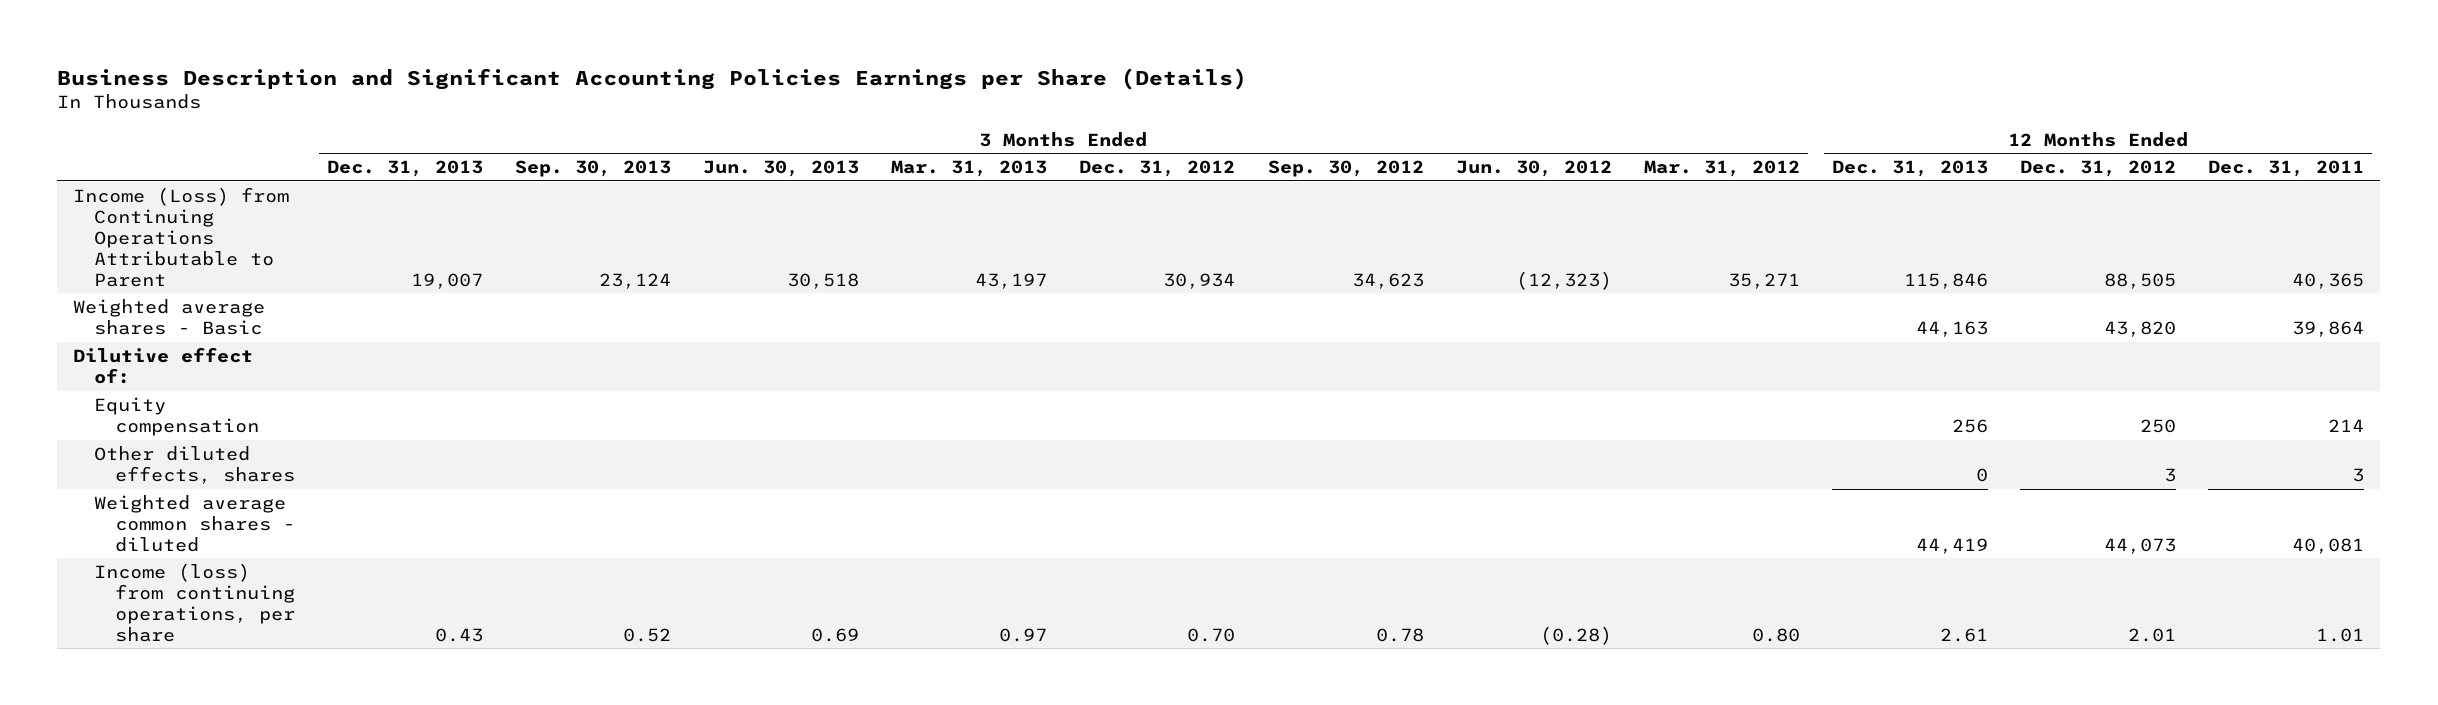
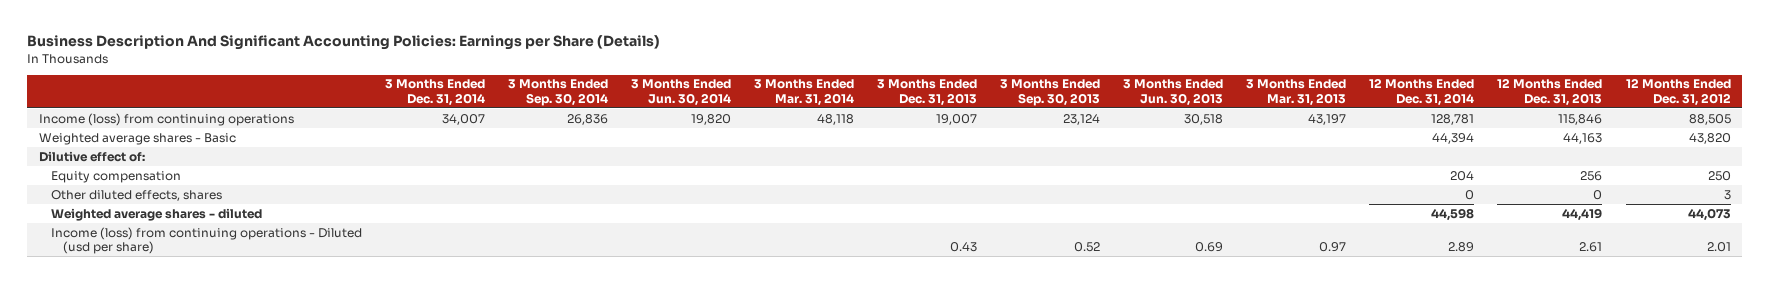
- Business Description and Significant Accounting Policies Earnings per Share (Details)
+ Business Description And Significant Accounting Policies: Earnings per Share (Details)
- | 3 Months Ended Dec. 31, 2013 | 3 Months Ended Sep. 30, 2013 | 3 Months Ended Jun. 30, 2013 | 3 Months Ended Mar. 31, 2013 | 3 Months Ended Dec. 31, 2012 | 3 Months Ended Sep. 30, 2012 | 3 Months Ended Jun. 30, 2012 | 3 Months Ended Mar. 31, 2012 | 12 Months Ended Dec. 31, 2013 | 12 Months Ended Dec. 31, 2012 | 12 Months Ended Dec. 31, 2011
+ | 3 Months Ended Dec. 31, 2014 | 3 Months Ended Sep. 30, 2014 | 3 Months Ended Jun. 30, 2014 | 3 Months Ended Mar. 31, 2014 | 3 Months Ended Dec. 31, 2013 | 3 Months Ended Sep. 30, 2013 | 3 Months Ended Jun. 30, 2013 | 3 Months Ended Mar. 31, 2013 | 12 Months Ended Dec. 31, 2014 | 12 Months Ended Dec. 31, 2013 | 12 Months Ended Dec. 31, 2012
- Income (Loss) from Continuing Operations Attributable to Parent | 19,007 | 23,124 | 30,518 | 43,197 | 30,934 | 34,623 | (12,323) | 35,271 | 115,846 | 88,505 | 40,365
+ Income (loss) from continuing operations | 34,007 | 26,836 | 19,820 | 48,118 | 19,007 | 23,124 | 30,518 | 43,197 | 128,781 | 115,846 | 88,505
- Weighted average common shares - diluted | | | | | | | | | 44,419 | 44,073 | 40,081
- Income (loss) from continuing operations, per share | 0.43 | 0.52 | 0.69 | 0.97 | 0.70 | 0.78 | (0.28) | 0.80 | 2.61 | 2.01 | 1.01
+ Weighted average shares - diluted | | | | | | | | | 44,598 | 44,419 | 44,073
+ Income (loss) from continuing operations - Diluted (usd per share) | | | | | 0.43 | 0.52 | 0.69 | 0.97 | 2.89 | 2.61 | 2.01

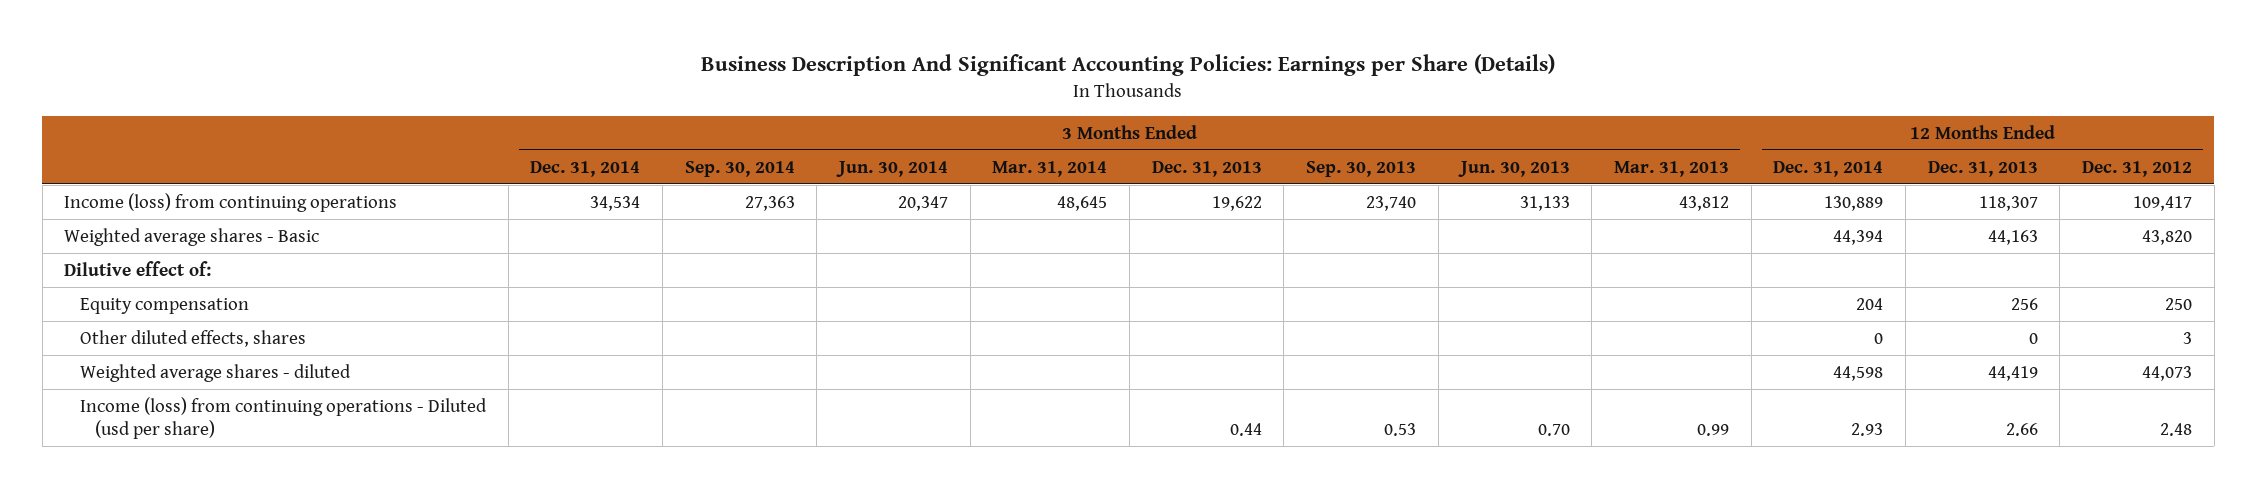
- Income (loss) from continuing operations | 34,007 | 26,836 | 19,820 | 48,118 | 19,007 | 23,124 | 30,518 | 43,197 | 128,781 | 115,846 | 88,505
+ Income (loss) from continuing operations | 34,534 | 27,363 | 20,347 | 48,645 | 19,622 | 23,740 | 31,133 | 43,812 | 130,889 | 118,307 | 109,417
- Income (loss) from continuing operations - Diluted (usd per share) | | | | | 0.43 | 0.52 | 0.69 | 0.97 | 2.89 | 2.61 | 2.01
+ Income (loss) from continuing operations - Diluted (usd per share) | | | | | 0.44 | 0.53 | 0.70 | 0.99 | 2.93 | 2.66 | 2.48

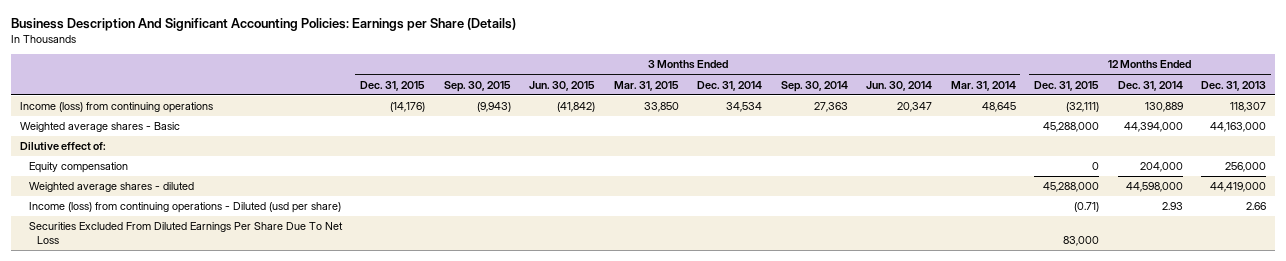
- | 3 Months Ended Dec. 31, 2014 | 3 Months Ended Sep. 30, 2014 | 3 Months Ended Jun. 30, 2014 | 3 Months Ended Mar. 31, 2014 | 3 Months Ended Dec. 31, 2013 | 3 Months Ended Sep. 30, 2013 | 3 Months Ended Jun. 30, 2013 | 3 Months Ended Mar. 31, 2013 | 12 Months Ended Dec. 31, 2014 | 12 Months Ended Dec. 31, 2013 | 12 Months Ended Dec. 31, 2012
+ | 3 Months Ended Dec. 31, 2015 | 3 Months Ended Sep. 30, 2015 | 3 Months Ended Jun. 30, 2015 | 3 Months Ended Mar. 31, 2015 | 3 Months Ended Dec. 31, 2014 | 3 Months Ended Sep. 30, 2014 | 3 Months Ended Jun. 30, 2014 | 3 Months Ended Mar. 31, 2014 | 12 Months Ended Dec. 31, 2015 | 12 Months Ended Dec. 31, 2014 | 12 Months Ended Dec. 31, 2013
- Weighted average shares - Basic | | | | | | | | | 44,394 | 44,163 | 43,820
+ Weighted average shares - Basic | | | | | | | | | 45,288,000 | 44,394,000 | 44,163,000
- Equity compensation | | | | | | | | | 204 | 256 | 250
- Other diluted effects, shares | | | | | | | | | 0 | 0 | 3
- Weighted average shares - diluted | | | | | | | | | 44,598 | 44,419 | 44,073
+ Equity compensation | | | | | | | | | 0 | 204,000 | 256,000
+ Weighted average shares - diluted | | | | | | | | | 45,288,000 | 44,598,000 | 44,419,000
+ Securities Excluded From Diluted Earnings Per Share Due To Net Loss | | | | | | | | | 83,000 | |

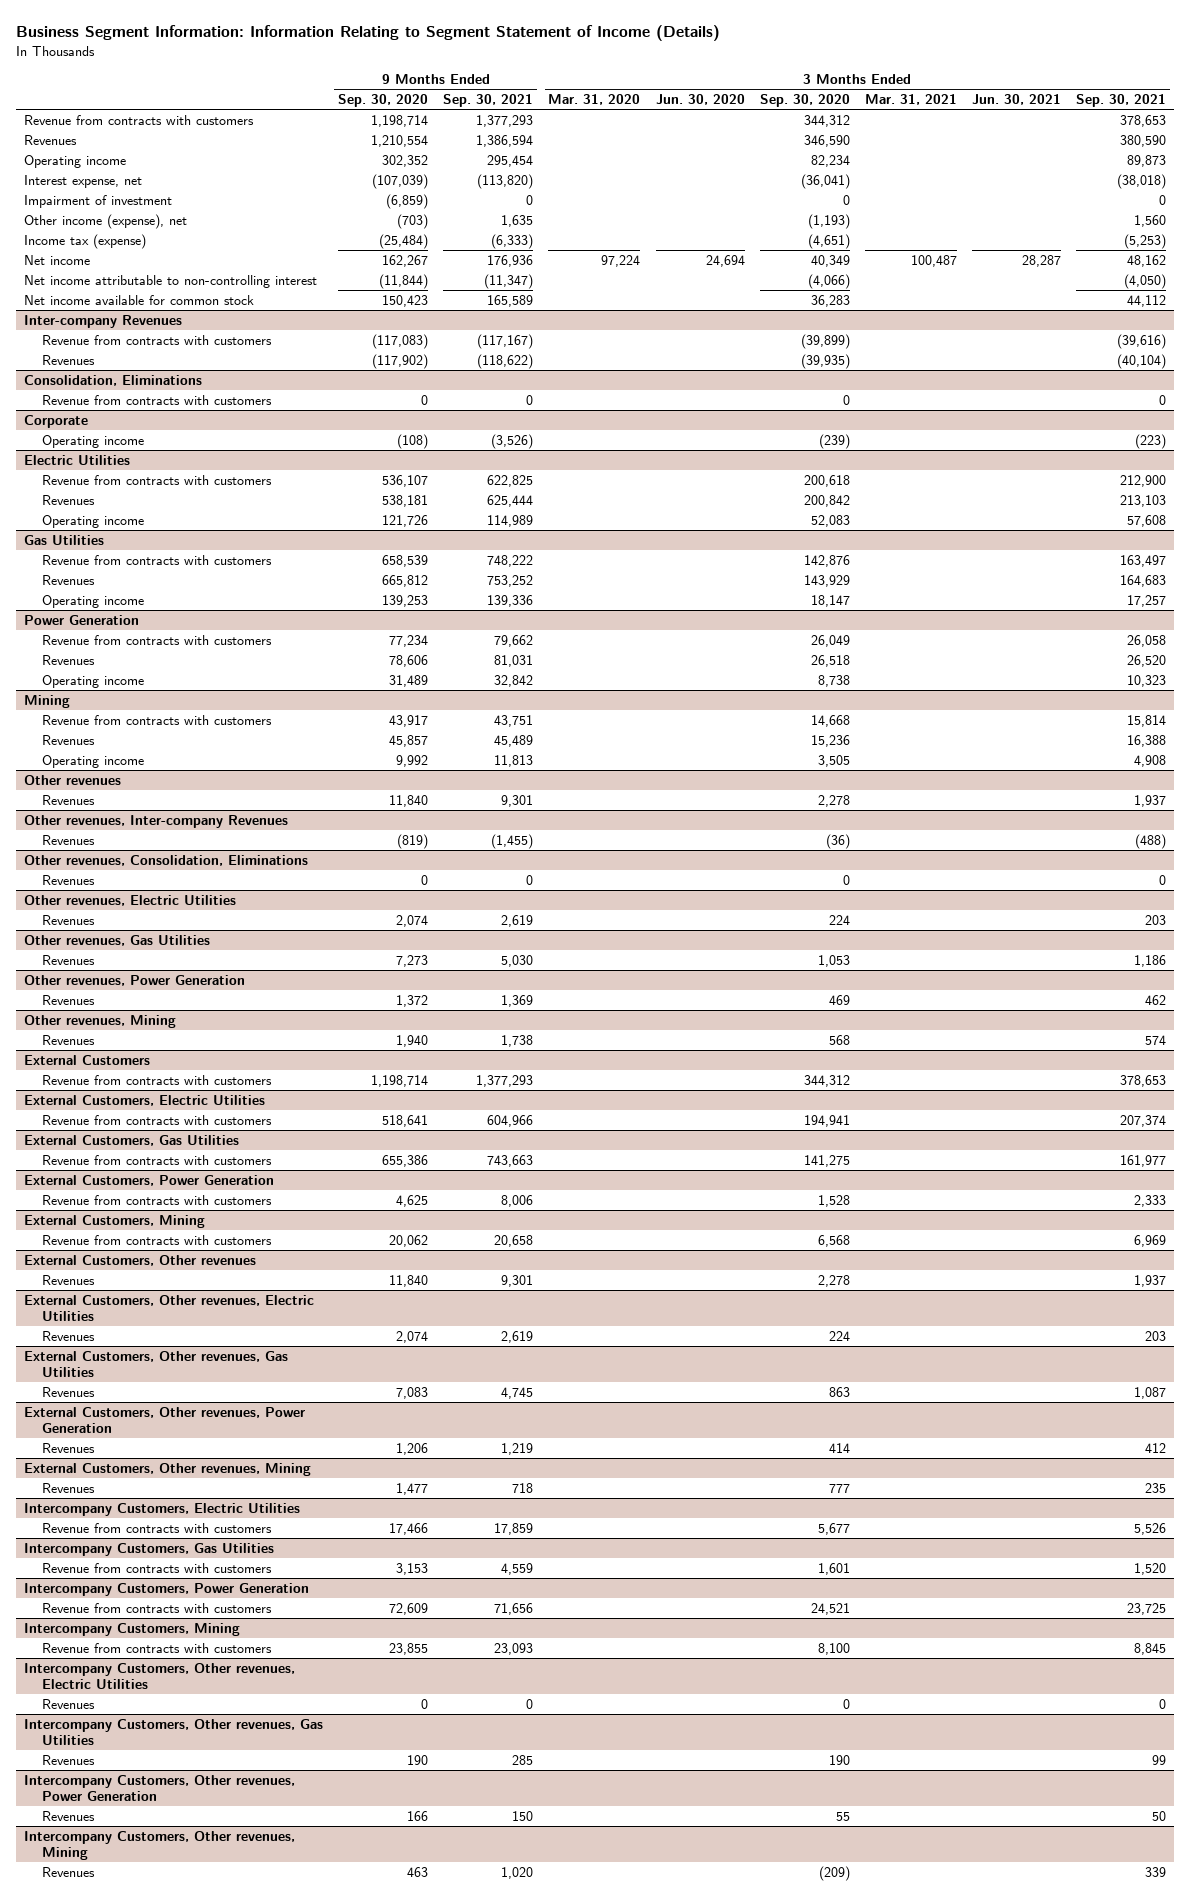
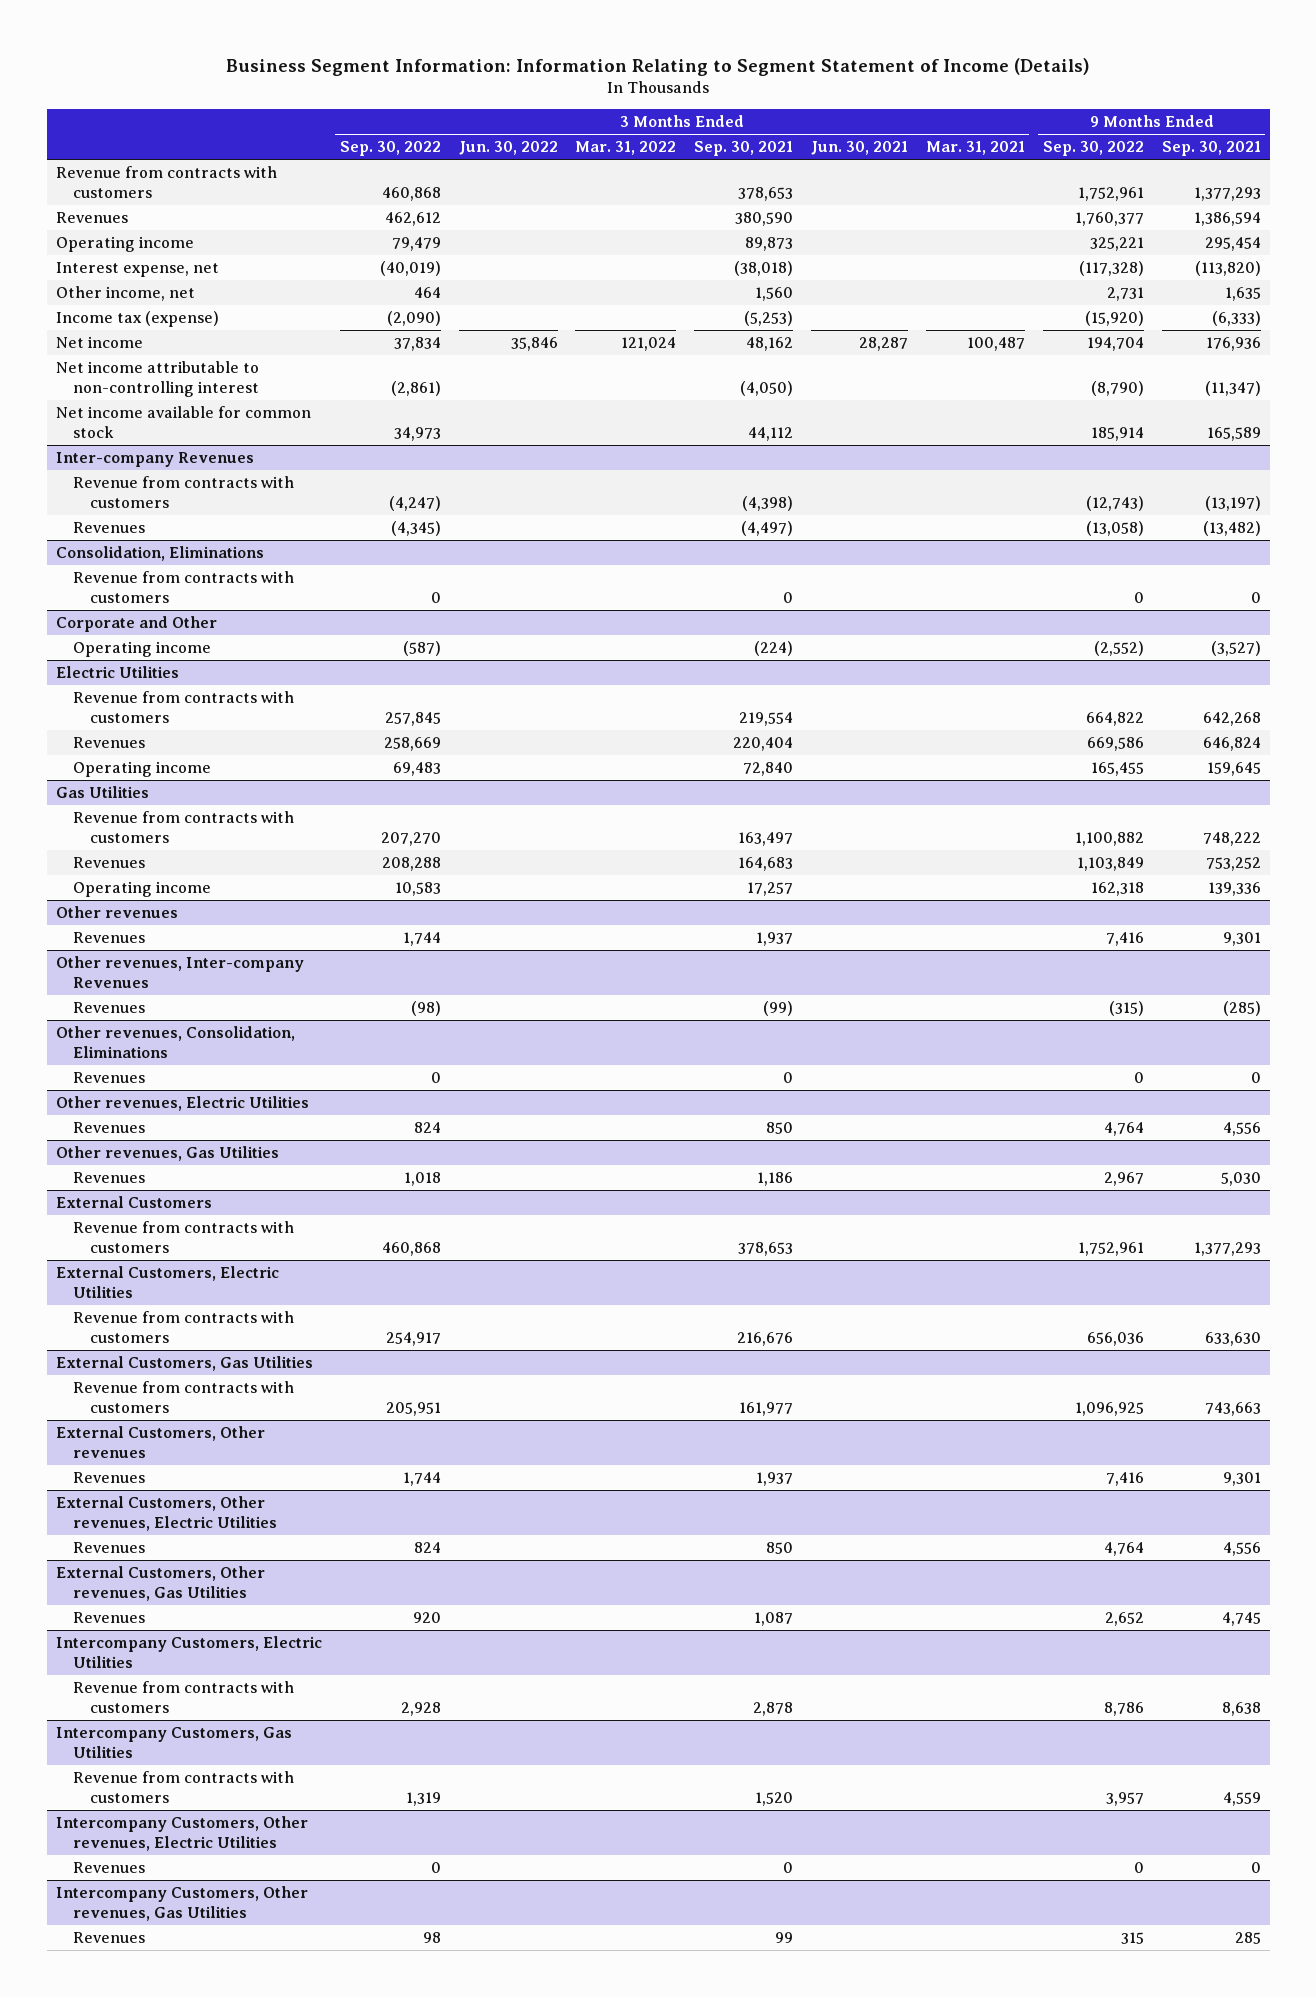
- | 9 Months Ended Sep. 30, 2020 | 9 Months Ended Sep. 30, 2021 | 3 Months Ended Mar. 31, 2020 | 3 Months Ended Jun. 30, 2020 | 3 Months Ended Sep. 30, 2020 | 3 Months Ended Mar. 31, 2021 | 3 Months Ended Jun. 30, 2021 | 3 Months Ended Sep. 30, 2021
+ | 3 Months Ended Sep. 30, 2022 | 3 Months Ended Jun. 30, 2022 | 3 Months Ended Mar. 31, 2022 | 3 Months Ended Sep. 30, 2021 | 3 Months Ended Jun. 30, 2021 | 3 Months Ended Mar. 31, 2021 | 9 Months Ended Sep. 30, 2022 | 9 Months Ended Sep. 30, 2021
- Impairment of investment | (6,859) | 0 | | | 0 | | | 0
- Other income (expense), net | (703) | 1,635 | | | (1,193) | | | 1,560
+ Other income, net | 464 | | | 1,560 | | | 2,731 | 1,635
@ Inter-company Revenues
- Revenue from contracts with customers | (117,083) | (117,167) | | | (39,899) | | | (39,616)
- Revenues | (117,902) | (118,622) | | | (39,935) | | | (40,104)
+ Revenue from contracts with customers | (4,247) | | | (4,398) | | | (12,743) | (13,197)
+ Revenues | (4,345) | | | (4,497) | | | (13,058) | (13,482)
- Corporate
- Operating income | (108) | (3,526) | | | (239) | | | (223)
+ Corporate and Other
+ Operating income | (587) | | | (224) | | | (2,552) | (3,527)
@ Electric Utilities
- Revenue from contracts with customers | 536,107 | 622,825 | | | 200,618 | | | 212,900
- Revenues | 538,181 | 625,444 | | | 200,842 | | | 213,103
- Operating income | 121,726 | 114,989 | | | 52,083 | | | 57,608
+ Revenue from contracts with customers | 257,845 | | | 219,554 | | | 664,822 | 642,268
+ Revenues | 258,669 | | | 220,404 | | | 669,586 | 646,824
+ Operating income | 69,483 | | | 72,840 | | | 165,455 | 159,645
- Power Generation
- Revenue from contracts with customers | 77,234 | 79,662 | | | 26,049 | | | 26,058
- Revenues | 78,606 | 81,031 | | | 26,518 | | | 26,520
- Operating income | 31,489 | 32,842 | | | 8,738 | | | 10,323
- Mining
- Revenue from contracts with customers | 43,917 | 43,751 | | | 14,668 | | | 15,814
- Revenues | 45,857 | 45,489 | | | 15,236 | | | 16,388
- Operating income | 9,992 | 11,813 | | | 3,505 | | | 4,908
@ Other revenues, Inter-company Revenues
- Revenues | (819) | (1,455) | | | (36) | | | (488)
+ Revenues | (98) | | | (99) | | | (315) | (285)
@ Other revenues, Electric Utilities
- Revenues | 2,074 | 2,619 | | | 224 | | | 203
+ Revenues | 824 | | | 850 | | | 4,764 | 4,556
- Other revenues, Power Generation
- Revenues | 1,372 | 1,369 | | | 469 | | | 462
- Other revenues, Mining
- Revenues | 1,940 | 1,738 | | | 568 | | | 574
@ External Customers, Electric Utilities
- Revenue from contracts with customers | 518,641 | 604,966 | | | 194,941 | | | 207,374
+ Revenue from contracts with customers | 254,917 | | | 216,676 | | | 656,036 | 633,630
- External Customers, Power Generation
- Revenue from contracts with customers | 4,625 | 8,006 | | | 1,528 | | | 2,333
- External Customers, Mining
- Revenue from contracts with customers | 20,062 | 20,658 | | | 6,568 | | | 6,969
@ External Customers, Other revenues, Electric Utilities
- Revenues | 2,074 | 2,619 | | | 224 | | | 203
+ Revenues | 824 | | | 850 | | | 4,764 | 4,556
- External Customers, Other revenues, Power Generation
- Revenues | 1,206 | 1,219 | | | 414 | | | 412
- External Customers, Other revenues, Mining
- Revenues | 1,477 | 718 | | | 777 | | | 235
@ Intercompany Customers, Electric Utilities
- Revenue from contracts with customers | 17,466 | 17,859 | | | 5,677 | | | 5,526
+ Revenue from contracts with customers | 2,928 | | | 2,878 | | | 8,786 | 8,638
- Intercompany Customers, Power Generation
- Revenue from contracts with customers | 72,609 | 71,656 | | | 24,521 | | | 23,725
- Intercompany Customers, Mining
- Revenue from contracts with customers | 23,855 | 23,093 | | | 8,100 | | | 8,845
- Intercompany Customers, Other revenues, Power Generation
- Revenues | 166 | 150 | | | 55 | | | 50
- Intercompany Customers, Other revenues, Mining
- Revenues | 463 | 1,020 | | | (209) | | | 339

